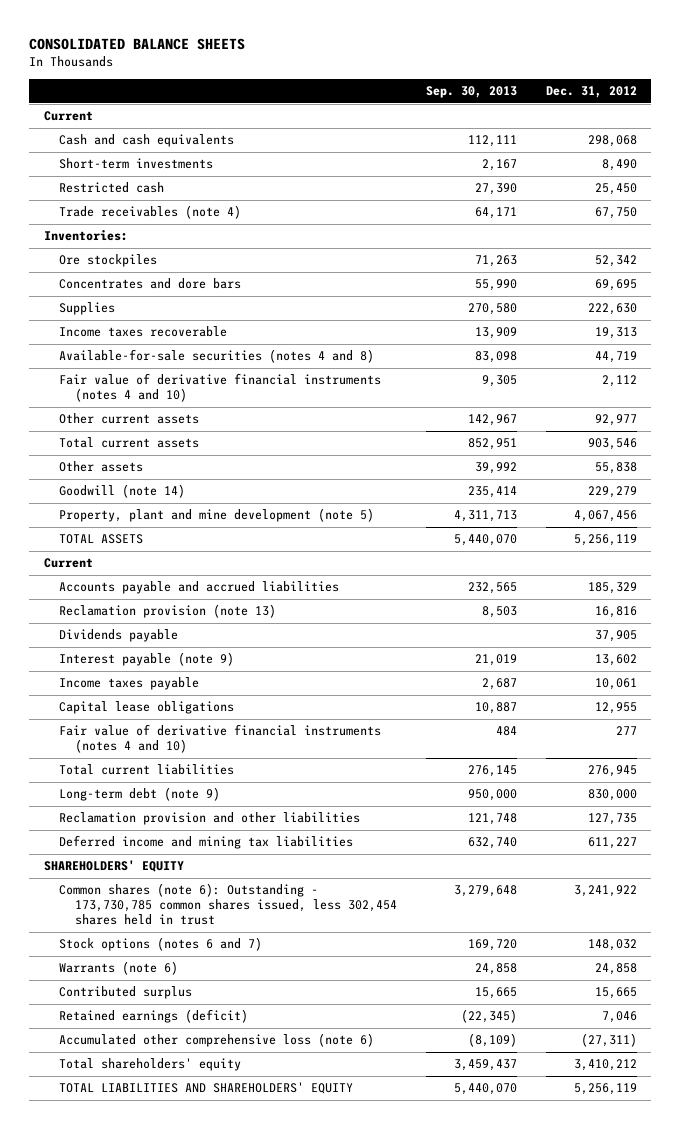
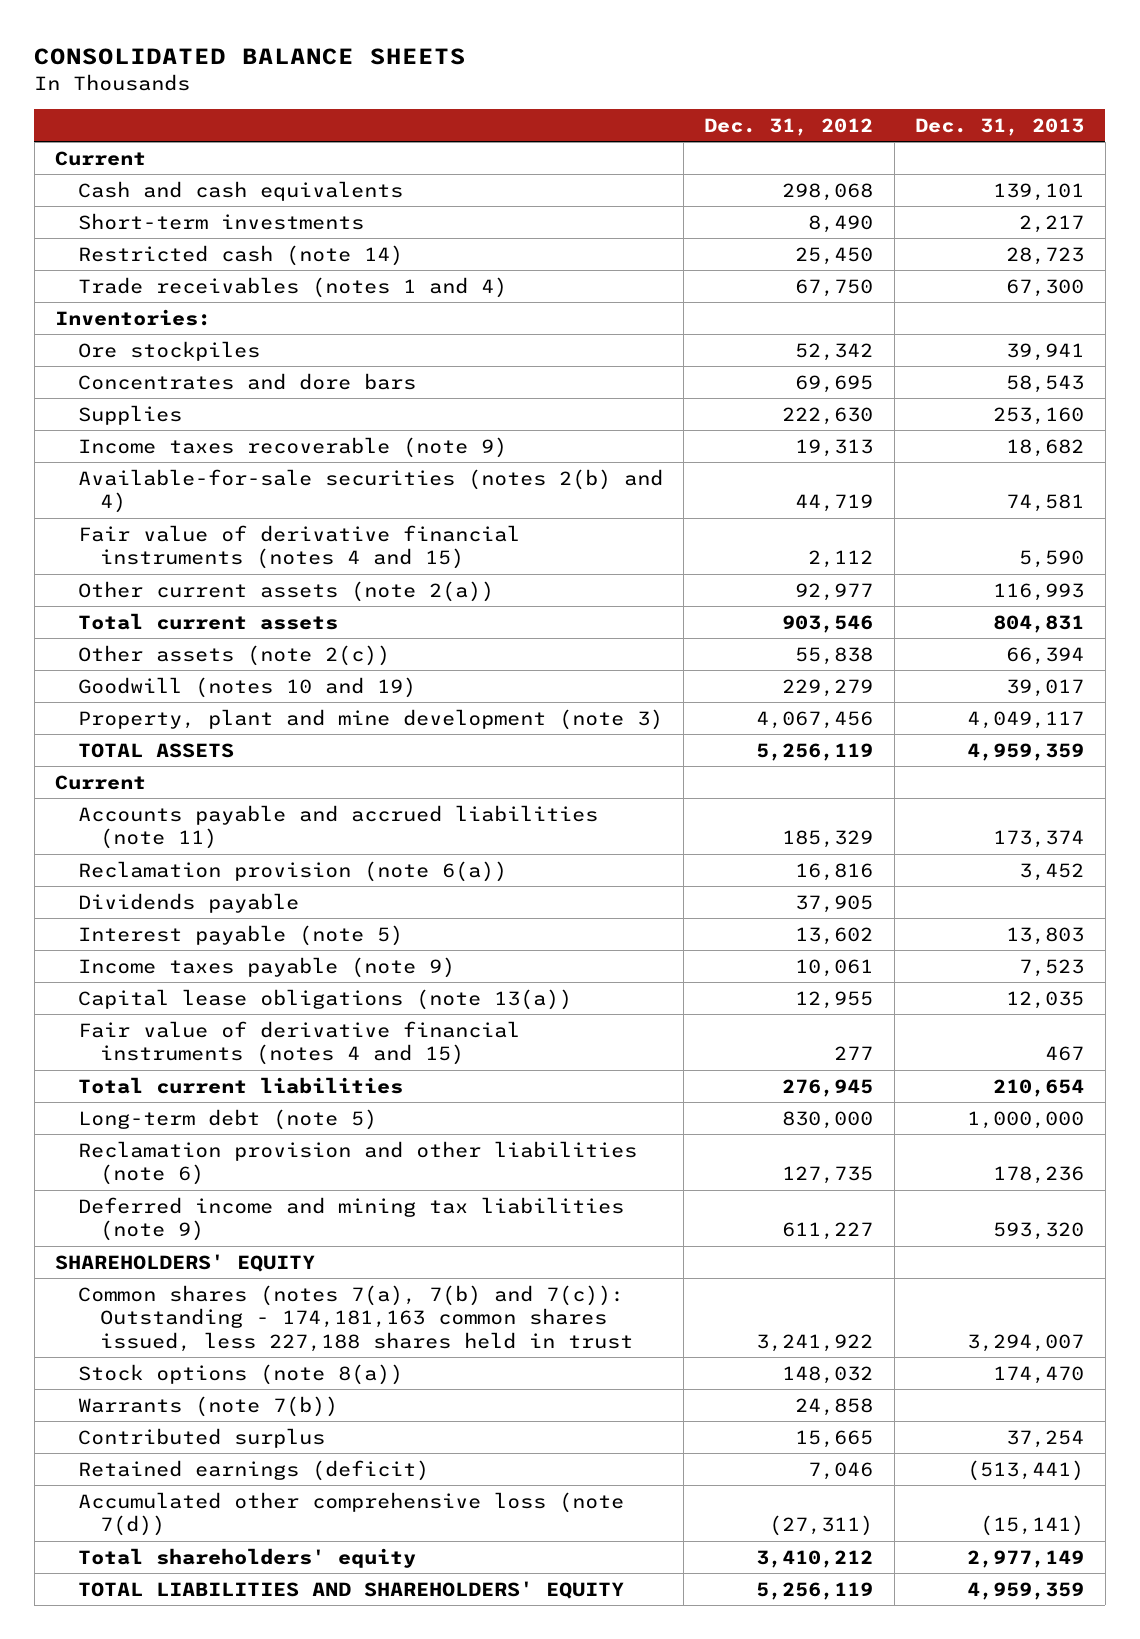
- | Sep. 30, 2013 | Dec. 31, 2012
+ | Dec. 31, 2012 | Dec. 31, 2013
- Restricted cash | 27,390 | 25,450
- Trade receivables (note 4) | 64,171 | 67,750
+ Restricted cash (note 14) | 25,450 | 28,723
+ Trade receivables (notes 1 and 4) | 67,750 | 67,300
- Income taxes recoverable | 13,909 | 19,313
- Available-for-sale securities (notes 4 and 8) | 83,098 | 44,719
- Fair value of derivative financial instruments (notes 4 and 10) | 9,305 | 2,112
- Other current assets | 142,967 | 92,977
+ Income taxes recoverable (note 9) | 19,313 | 18,682
+ Available-for-sale securities (notes 2(b) and 4) | 44,719 | 74,581
+ Fair value of derivative financial instruments (notes 4 and 15) | 2,112 | 5,590
+ Other current assets (note 2(a)) | 92,977 | 116,993
- Other assets | 39,992 | 55,838
- Goodwill (note 14) | 235,414 | 229,279
- Property, plant and mine development (note 5) | 4,311,713 | 4,067,456
+ Other assets (note 2(c)) | 55,838 | 66,394
+ Goodwill (notes 10 and 19) | 229,279 | 39,017
+ Property, plant and mine development (note 3) | 4,067,456 | 4,049,117
- Accounts payable and accrued liabilities | 232,565 | 185,329
- Reclamation provision (note 13) | 8,503 | 16,816
+ Accounts payable and accrued liabilities (note 11) | 185,329 | 173,374
+ Reclamation provision (note 6(a)) | 16,816 | 3,452
- Interest payable (note 9) | 21,019 | 13,602
- Income taxes payable | 2,687 | 10,061
- Capital lease obligations | 10,887 | 12,955
- Fair value of derivative financial instruments (notes 4 and 10) | 484 | 277
+ Interest payable (note 5) | 13,602 | 13,803
+ Income taxes payable (note 9) | 10,061 | 7,523
+ Capital lease obligations (note 13(a)) | 12,955 | 12,035
+ Fair value of derivative financial instruments (notes 4 and 15) | 277 | 467
- Long-term debt (note 9) | 950,000 | 830,000
- Reclamation provision and other liabilities | 121,748 | 127,735
- Deferred income and mining tax liabilities | 632,740 | 611,227
+ Long-term debt (note 5) | 830,000 | 1,000,000
+ Reclamation provision and other liabilities (note 6) | 127,735 | 178,236
+ Deferred income and mining tax liabilities (note 9) | 611,227 | 593,320
- Common shares (note 6): Outstanding - 173,730,785 common shares issued, less 302,454 shares held in trust | 3,279,648 | 3,241,922
- Stock options (notes 6 and 7) | 169,720 | 148,032
- Warrants (note 6) | 24,858 | 24,858
+ Common shares (notes 7(a), 7(b) and 7(c)): Outstanding - 174,181,163 common shares issued, less 227,188 shares held in trust | 3,241,922 | 3,294,007
+ Stock options (note 8(a)) | 148,032 | 174,470
+ Warrants (note 7(b)) | 24,858 |
- Accumulated other comprehensive loss (note 6) | (8,109) | (27,311)
+ Accumulated other comprehensive loss (note 7(d)) | (27,311) | (15,141)

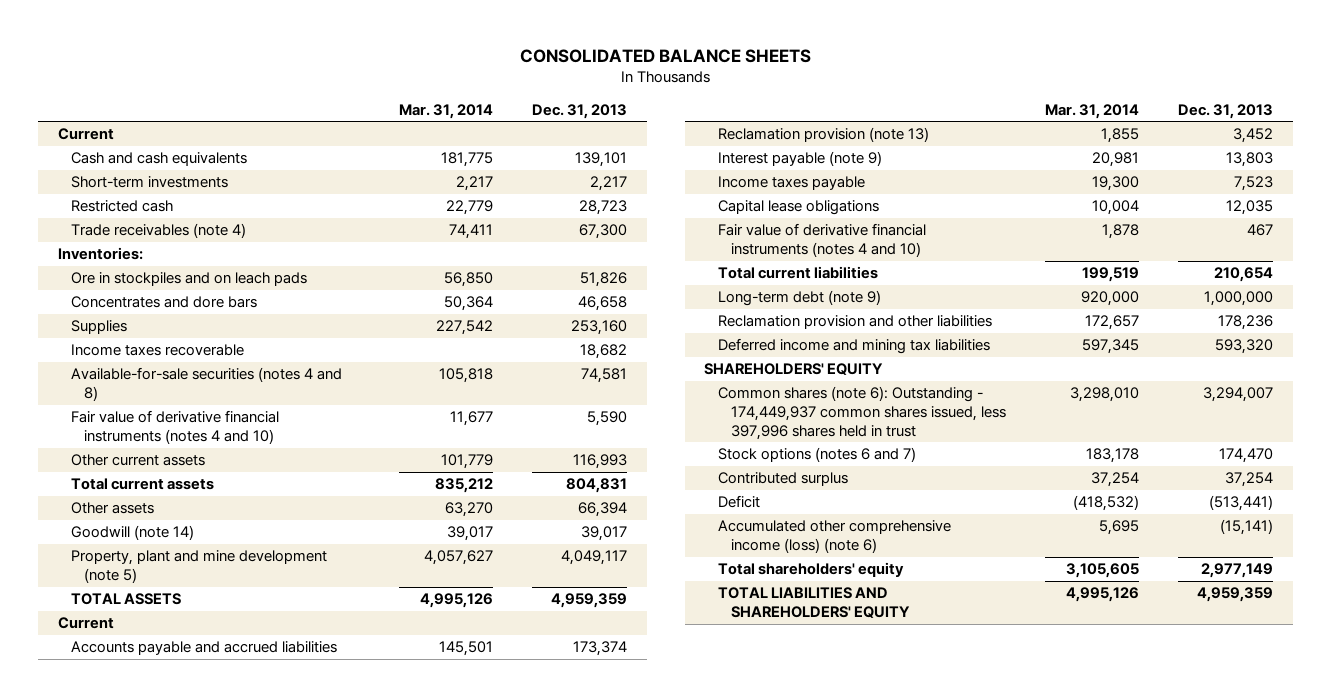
- | Dec. 31, 2012 | Dec. 31, 2013
+ | Mar. 31, 2014 | Dec. 31, 2013
- Restricted cash (note 14) | 25,450 | 28,723
- Trade receivables (notes 1 and 4) | 67,750 | 67,300
+ Restricted cash | 22,779 | 28,723
+ Trade receivables (note 4) | 74,411 | 67,300
- Ore stockpiles | 52,342 | 39,941
- Concentrates and dore bars | 69,695 | 58,543
+ Ore in stockpiles and on leach pads | 56,850 | 51,826
+ Concentrates and dore bars | 50,364 | 46,658
- Income taxes recoverable (note 9) | 19,313 | 18,682
- Available-for-sale securities (notes 2(b) and 4) | 44,719 | 74,581
- Fair value of derivative financial instruments (notes 4 and 15) | 2,112 | 5,590
- Other current assets (note 2(a)) | 92,977 | 116,993
+ Income taxes recoverable | | 18,682
+ Available-for-sale securities (notes 4 and 8) | 105,818 | 74,581
+ Fair value of derivative financial instruments (notes 4 and 10) | 11,677 | 5,590
+ Other current assets | 101,779 | 116,993
- Other assets (note 2(c)) | 55,838 | 66,394
- Goodwill (notes 10 and 19) | 229,279 | 39,017
- Property, plant and mine development (note 3) | 4,067,456 | 4,049,117
+ Other assets | 63,270 | 66,394
+ Goodwill (note 14) | 39,017 | 39,017
+ Property, plant and mine development (note 5) | 4,057,627 | 4,049,117
- Accounts payable and accrued liabilities (note 11) | 185,329 | 173,374
- Reclamation provision (note 6(a)) | 16,816 | 3,452
- Dividends payable | 37,905 |
- Interest payable (note 5) | 13,602 | 13,803
- Income taxes payable (note 9) | 10,061 | 7,523
- Capital lease obligations (note 13(a)) | 12,955 | 12,035
- Fair value of derivative financial instruments (notes 4 and 15) | 277 | 467
+ Accounts payable and accrued liabilities | 145,501 | 173,374
+ Reclamation provision (note 13) | 1,855 | 3,452
+ Interest payable (note 9) | 20,981 | 13,803
+ Income taxes payable | 19,300 | 7,523
+ Capital lease obligations | 10,004 | 12,035
+ Fair value of derivative financial instruments (notes 4 and 10) | 1,878 | 467
- Long-term debt (note 5) | 830,000 | 1,000,000
- Reclamation provision and other liabilities (note 6) | 127,735 | 178,236
- Deferred income and mining tax liabilities (note 9) | 611,227 | 593,320
+ Long-term debt (note 9) | 920,000 | 1,000,000
+ Reclamation provision and other liabilities | 172,657 | 178,236
+ Deferred income and mining tax liabilities | 597,345 | 593,320
- Common shares (notes 7(a), 7(b) and 7(c)): Outstanding - 174,181,163 common shares issued, less 227,188 shares held in trust | 3,241,922 | 3,294,007
- Stock options (note 8(a)) | 148,032 | 174,470
- Warrants (note 7(b)) | 24,858 |
+ Common shares (note 6): Outstanding - 174,449,937 common shares issued, less 397,996 shares held in trust | 3,298,010 | 3,294,007
+ Stock options (notes 6 and 7) | 183,178 | 174,470
- Retained earnings (deficit) | 7,046 | (513,441)
- Accumulated other comprehensive loss (note 7(d)) | (27,311) | (15,141)
+ Deficit | (418,532) | (513,441)
+ Accumulated other comprehensive income (loss) (note 6) | 5,695 | (15,141)

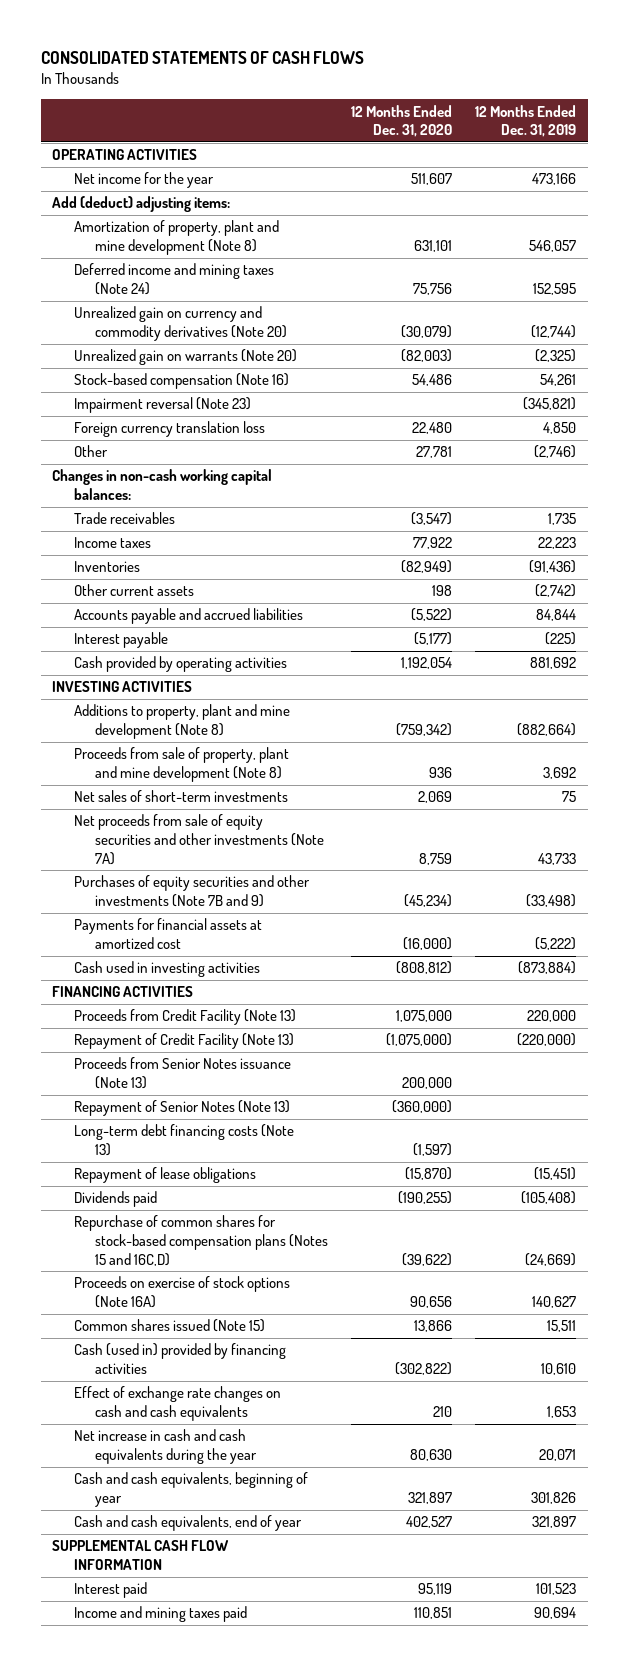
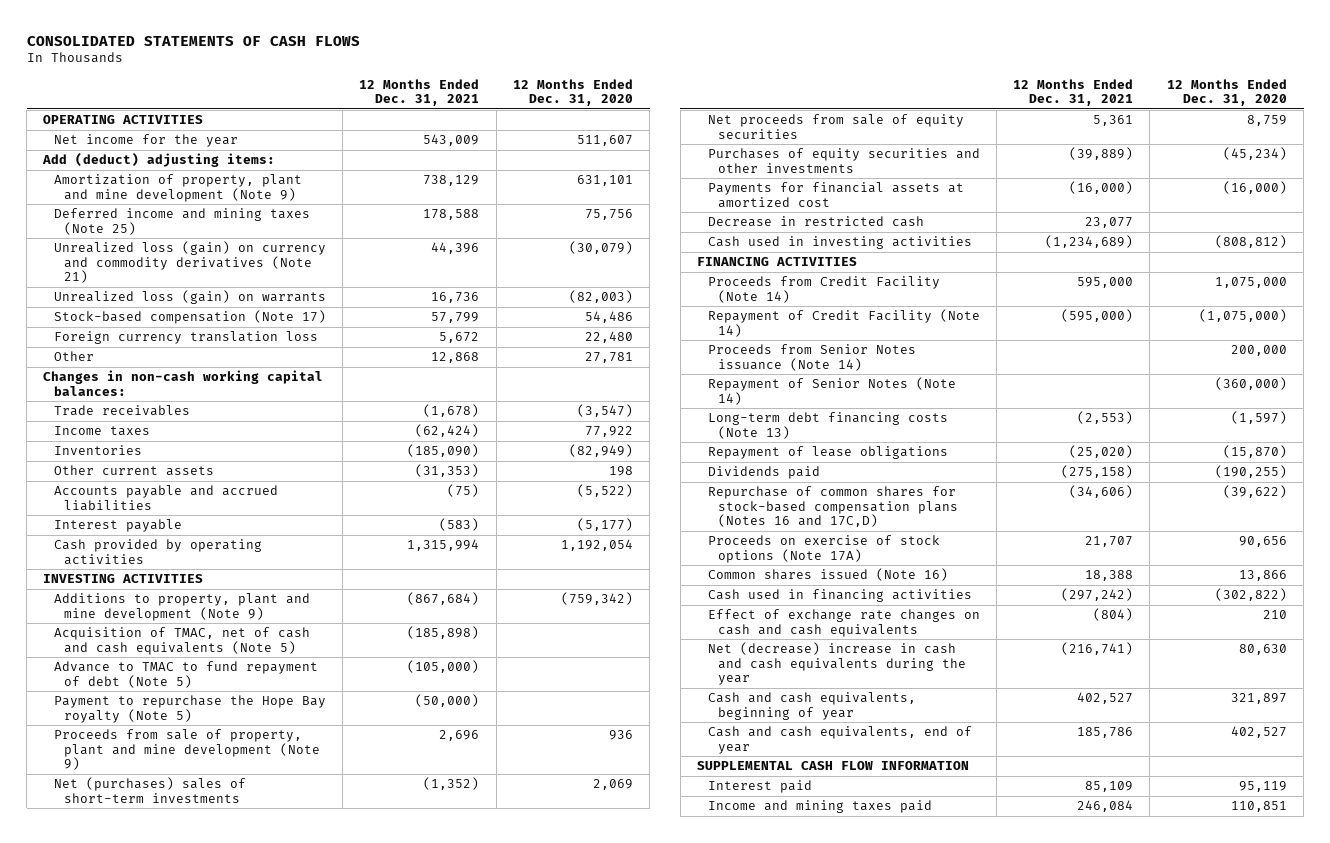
- | 12 Months Ended Dec. 31, 2020 | 12 Months Ended Dec. 31, 2019
+ | 12 Months Ended Dec. 31, 2021 | 12 Months Ended Dec. 31, 2020
- Amortization of property, plant and mine development (Note 8) | 631,101 | 546,057
- Deferred income and mining taxes (Note 24) | 75,756 | 152,595
- Unrealized gain on currency and commodity derivatives (Note 20) | (30,079) | (12,744)
- Unrealized gain on warrants (Note 20) | (82,003) | (2,325)
- Stock-based compensation (Note 16) | 54,486 | 54,261
- Impairment reversal (Note 23) | | (345,821)
+ Amortization of property, plant and mine development (Note 9) | 738,129 | 631,101
+ Deferred income and mining taxes (Note 25) | 178,588 | 75,756
+ Unrealized loss (gain) on currency and commodity derivatives (Note 21) | 44,396 | (30,079)
+ Unrealized loss (gain) on warrants | 16,736 | (82,003)
+ Stock-based compensation (Note 17) | 57,799 | 54,486
- Additions to property, plant and mine development (Note 8) | (759,342) | (882,664)
- Proceeds from sale of property, plant and mine development (Note 8) | 936 | 3,692
- Net sales of short-term investments | 2,069 | 75
- Net proceeds from sale of equity securities and other investments (Note 7A) | 8,759 | 43,733
- Purchases of equity securities and other investments (Note 7B and 9) | (45,234) | (33,498)
+ Additions to property, plant and mine development (Note 9) | (867,684) | (759,342)
+ Acquisition of TMAC, net of cash and cash equivalents (Note 5) | (185,898) |
+ Advance to TMAC to fund repayment of debt (Note 5) | (105,000) |
+ Payment to repurchase the Hope Bay royalty (Note 5) | (50,000) |
+ Proceeds from sale of property, plant and mine development (Note 9) | 2,696 | 936
+ Net (purchases) sales of short-term investments | (1,352) | 2,069
+ Net proceeds from sale of equity securities | 5,361 | 8,759
+ Purchases of equity securities and other investments | (39,889) | (45,234)
+ Decrease in restricted cash | 23,077 |
- Proceeds from Credit Facility (Note 13) | 1,075,000 | 220,000
- Repayment of Credit Facility (Note 13) | (1,075,000) | (220,000)
- Proceeds from Senior Notes issuance (Note 13) | 200,000 |
- Repayment of Senior Notes (Note 13) | (360,000) |
+ Proceeds from Credit Facility (Note 14) | 595,000 | 1,075,000
+ Repayment of Credit Facility (Note 14) | (595,000) | (1,075,000)
+ Proceeds from Senior Notes issuance (Note 14) | | 200,000
+ Repayment of Senior Notes (Note 14) | | (360,000)
- Repurchase of common shares for stock-based compensation plans (Notes 15 and 16C,D) | (39,622) | (24,669)
- Proceeds on exercise of stock options (Note 16A) | 90,656 | 140,627
- Common shares issued (Note 15) | 13,866 | 15,511
- Cash (used in) provided by financing activities | (302,822) | 10,610
+ Repurchase of common shares for stock-based compensation plans (Notes 16 and 17C,D) | (34,606) | (39,622)
+ Proceeds on exercise of stock options (Note 17A) | 21,707 | 90,656
+ Common shares issued (Note 16) | 18,388 | 13,866
+ Cash used in financing activities | (297,242) | (302,822)
- Net increase in cash and cash equivalents during the year | 80,630 | 20,071
+ Net (decrease) increase in cash and cash equivalents during the year | (216,741) | 80,630

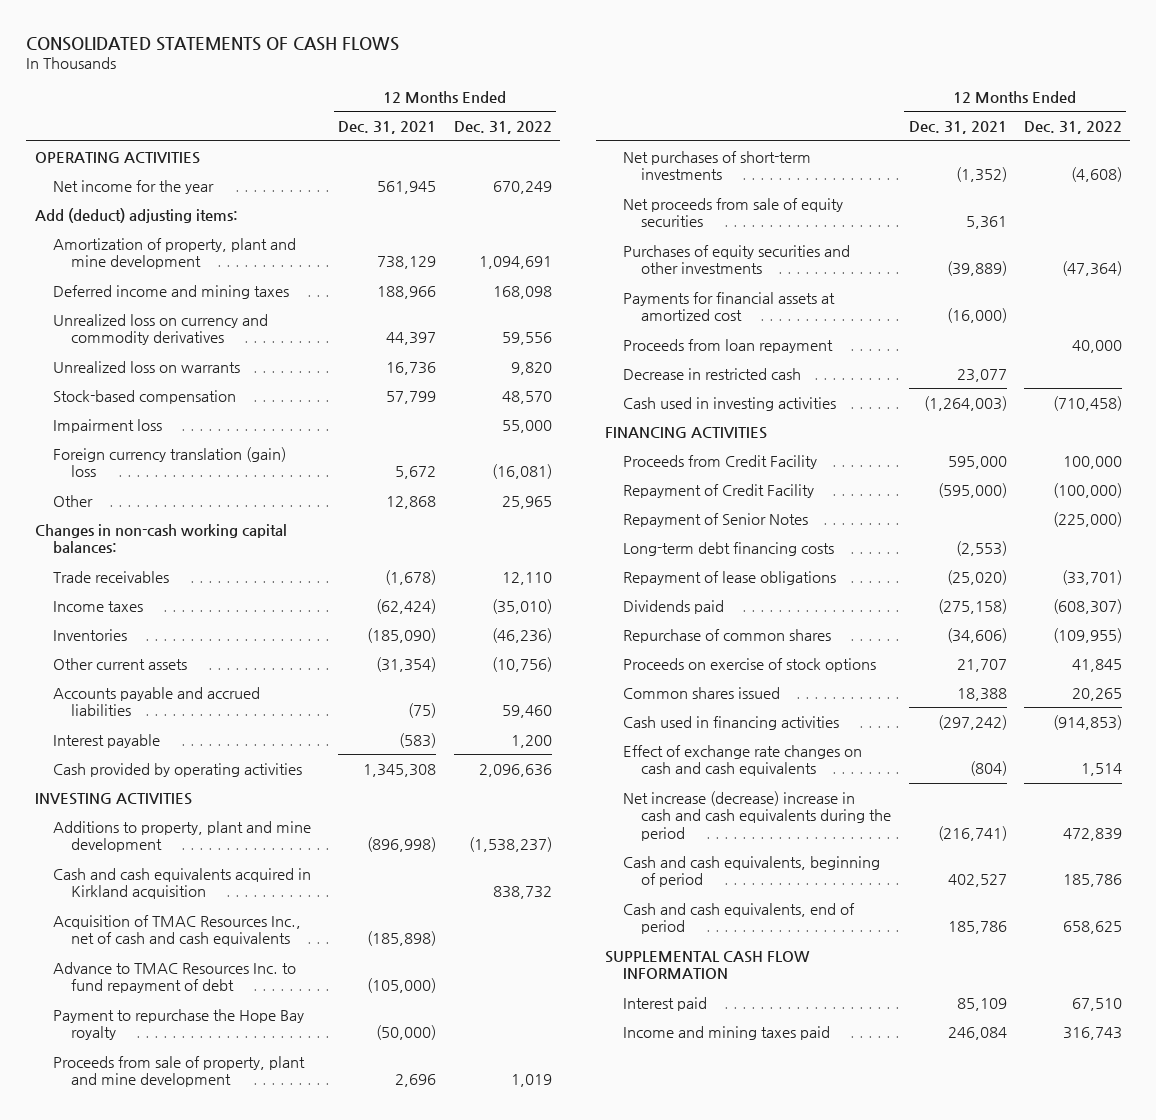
- | 12 Months Ended Dec. 31, 2021 | 12 Months Ended Dec. 31, 2020
+ | 12 Months Ended Dec. 31, 2021 | 12 Months Ended Dec. 31, 2022
- Net income for the year | 543,009 | 511,607
+ Net income for the year | 561,945 | 670,249
- Amortization of property, plant and mine development (Note 9) | 738,129 | 631,101
- Deferred income and mining taxes (Note 25) | 178,588 | 75,756
- Unrealized loss (gain) on currency and commodity derivatives (Note 21) | 44,396 | (30,079)
- Unrealized loss (gain) on warrants | 16,736 | (82,003)
- Stock-based compensation (Note 17) | 57,799 | 54,486
- Foreign currency translation loss | 5,672 | 22,480
+ Amortization of property, plant and mine development | 738,129 | 1,094,691
+ Deferred income and mining taxes | 188,966 | 168,098
+ Unrealized loss on currency and commodity derivatives | 44,397 | 59,556
+ Unrealized loss on warrants | 16,736 | 9,820
+ Stock-based compensation | 57,799 | 48,570
+ Impairment loss | | 55,000
+ Foreign currency translation (gain) loss | 5,672 | (16,081)
- Other current assets | (31,353) | 198
+ Other current assets | (31,354) | (10,756)
- Cash provided by operating activities | 1,315,994 | 1,192,054
+ Cash provided by operating activities | 1,345,308 | 2,096,636
- Additions to property, plant and mine development (Note 9) | (867,684) | (759,342)
- Acquisition of TMAC, net of cash and cash equivalents (Note 5) | (185,898) |
- Advance to TMAC to fund repayment of debt (Note 5) | (105,000) |
- Payment to repurchase the Hope Bay royalty (Note 5) | (50,000) |
- Proceeds from sale of property, plant and mine development (Note 9) | 2,696 | 936
- Net (purchases) sales of short-term investments | (1,352) | 2,069
+ Additions to property, plant and mine development | (896,998) | (1,538,237)
+ Cash and cash equivalents acquired in Kirkland acquisition | | 838,732
+ Acquisition of TMAC Resources Inc., net of cash and cash equivalents | (185,898) |
+ Advance to TMAC Resources Inc. to fund repayment of debt | (105,000) |
+ Payment to repurchase the Hope Bay royalty | (50,000) |
+ Proceeds from sale of property, plant and mine development | 2,696 | 1,019
+ Net purchases of short-term investments | (1,352) | (4,608)
+ Proceeds from loan repayment | | 40,000
- Cash used in investing activities | (1,234,689) | (808,812)
+ Cash used in investing activities | (1,264,003) | (710,458)
- Proceeds from Credit Facility (Note 14) | 595,000 | 1,075,000
- Repayment of Credit Facility (Note 14) | (595,000) | (1,075,000)
- Proceeds from Senior Notes issuance (Note 14) | | 200,000
- Repayment of Senior Notes (Note 14) | | (360,000)
- Long-term debt financing costs (Note 13) | (2,553) | (1,597)
+ Proceeds from Credit Facility | 595,000 | 100,000
+ Repayment of Credit Facility | (595,000) | (100,000)
+ Repayment of Senior Notes | | (225,000)
+ Long-term debt financing costs | (2,553) |
- Repurchase of common shares for stock-based compensation plans (Notes 16 and 17C,D) | (34,606) | (39,622)
- Proceeds on exercise of stock options (Note 17A) | 21,707 | 90,656
- Common shares issued (Note 16) | 18,388 | 13,866
+ Repurchase of common shares | (34,606) | (109,955)
+ Proceeds on exercise of stock options | 21,707 | 41,845
+ Common shares issued | 18,388 | 20,265
- Net (decrease) increase in cash and cash equivalents during the year | (216,741) | 80,630
- Cash and cash equivalents, beginning of year | 402,527 | 321,897
- Cash and cash equivalents, end of year | 185,786 | 402,527
+ Net increase (decrease) increase in cash and cash equivalents during the period | (216,741) | 472,839
+ Cash and cash equivalents, beginning of period | 402,527 | 185,786
+ Cash and cash equivalents, end of period | 185,786 | 658,625

